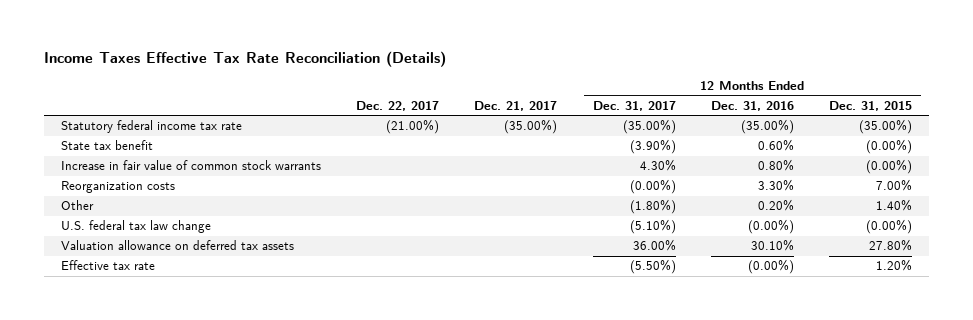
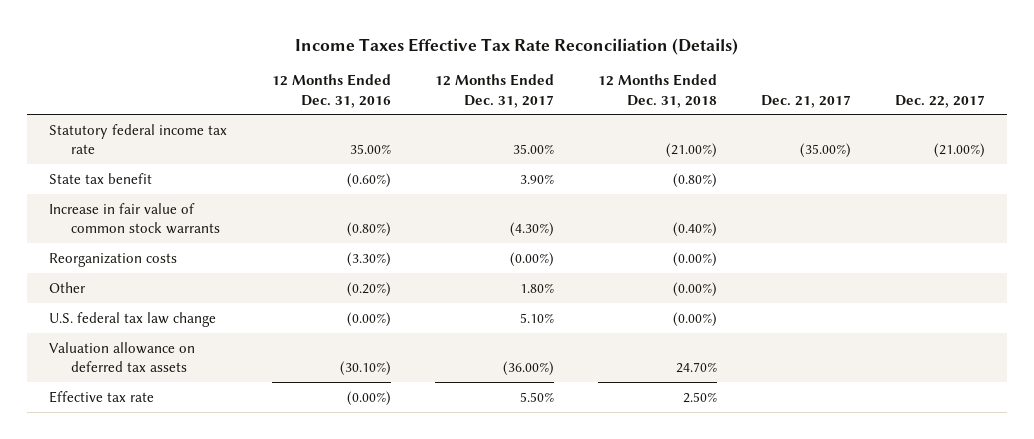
- | Dec. 22, 2017 | Dec. 21, 2017 | 12 Months Ended Dec. 31, 2017 | 12 Months Ended Dec. 31, 2016 | 12 Months Ended Dec. 31, 2015
+ | 12 Months Ended Dec. 31, 2016 | 12 Months Ended Dec. 31, 2017 | 12 Months Ended Dec. 31, 2018 | Dec. 21, 2017 | Dec. 22, 2017
- Statutory federal income tax rate | (21.00%) | (35.00%) | (35.00%) | (35.00%) | (35.00%)
- State tax benefit | | | (3.90%) | 0.60% | (0.00%)
- Increase in fair value of common stock warrants | | | 4.30% | 0.80% | (0.00%)
- Reorganization costs | | | (0.00%) | 3.30% | 7.00%
- Other | | | (1.80%) | 0.20% | 1.40%
- U.S. federal tax law change | | | (5.10%) | (0.00%) | (0.00%)
- Valuation allowance on deferred tax assets | | | 36.00% | 30.10% | 27.80%
- Effective tax rate | | | (5.50%) | (0.00%) | 1.20%
+ Statutory federal income tax rate | 35.00% | 35.00% | (21.00%) | (35.00%) | (21.00%)
+ State tax benefit | (0.60%) | 3.90% | (0.80%) | |
+ Increase in fair value of common stock warrants | (0.80%) | (4.30%) | (0.40%) | |
+ Reorganization costs | (3.30%) | (0.00%) | (0.00%) | |
+ Other | (0.20%) | 1.80% | (0.00%) | |
+ U.S. federal tax law change | (0.00%) | 5.10% | (0.00%) | |
+ Valuation allowance on deferred tax assets | (30.10%) | (36.00%) | 24.70% | |
+ Effective tax rate | (0.00%) | 5.50% | 2.50% | |

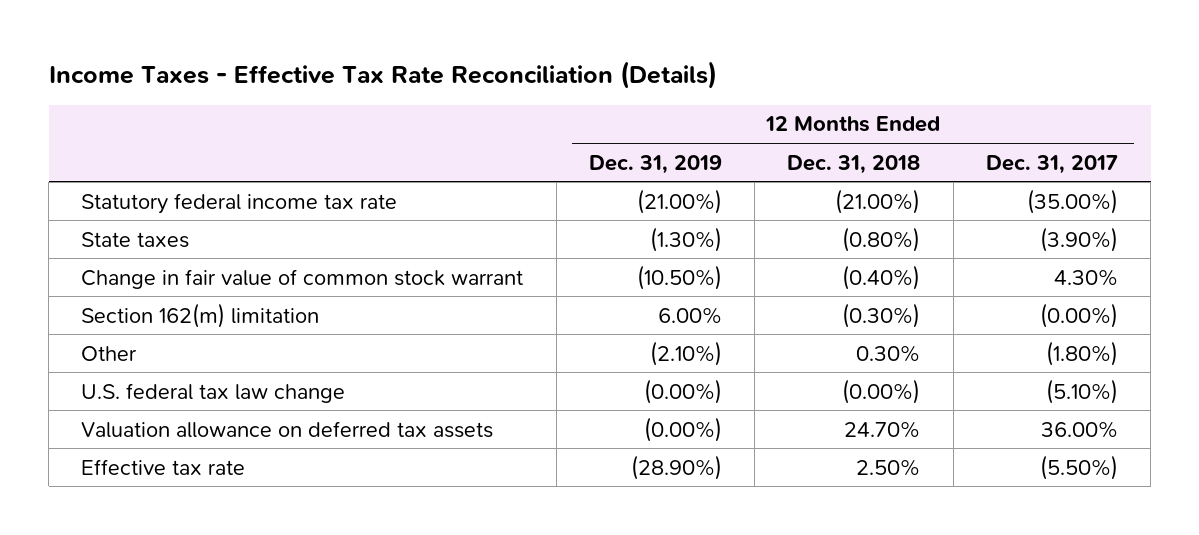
- Income Taxes Effective Tax Rate Reconciliation (Details)
+ Income Taxes - Effective Tax Rate Reconciliation (Details)
- | 12 Months Ended Dec. 31, 2016 | 12 Months Ended Dec. 31, 2017 | 12 Months Ended Dec. 31, 2018 | Dec. 21, 2017 | Dec. 22, 2017
+ | 12 Months Ended Dec. 31, 2019 | 12 Months Ended Dec. 31, 2018 | 12 Months Ended Dec. 31, 2017
- Statutory federal income tax rate | 35.00% | 35.00% | (21.00%) | (35.00%) | (21.00%)
- State tax benefit | (0.60%) | 3.90% | (0.80%) | |
- Increase in fair value of common stock warrants | (0.80%) | (4.30%) | (0.40%) | |
- Reorganization costs | (3.30%) | (0.00%) | (0.00%) | |
- Other | (0.20%) | 1.80% | (0.00%) | |
- U.S. federal tax law change | (0.00%) | 5.10% | (0.00%) | |
- Valuation allowance on deferred tax assets | (30.10%) | (36.00%) | 24.70% | |
- Effective tax rate | (0.00%) | 5.50% | 2.50% | |
+ Statutory federal income tax rate | (21.00%) | (21.00%) | (35.00%)
+ State taxes | (1.30%) | (0.80%) | (3.90%)
+ Change in fair value of common stock warrant | (10.50%) | (0.40%) | 4.30%
+ Section 162(m) limitation | 6.00% | (0.30%) | (0.00%)
+ Other | (2.10%) | 0.30% | (1.80%)
+ U.S. federal tax law change | (0.00%) | (0.00%) | (5.10%)
+ Valuation allowance on deferred tax assets | (0.00%) | 24.70% | 36.00%
+ Effective tax rate | (28.90%) | 2.50% | (5.50%)

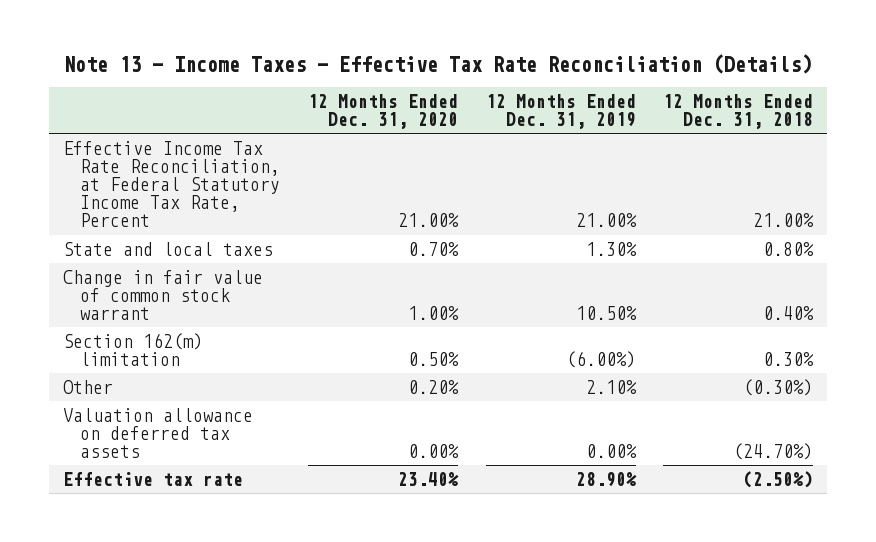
- Income Taxes - Effective Tax Rate Reconciliation (Details)
+ Note 13 - Income Taxes - Effective Tax Rate Reconciliation (Details)
- | 12 Months Ended Dec. 31, 2019 | 12 Months Ended Dec. 31, 2018 | 12 Months Ended Dec. 31, 2017
+ | 12 Months Ended Dec. 31, 2020 | 12 Months Ended Dec. 31, 2019 | 12 Months Ended Dec. 31, 2018
- Statutory federal income tax rate | (21.00%) | (21.00%) | (35.00%)
- State taxes | (1.30%) | (0.80%) | (3.90%)
- Change in fair value of common stock warrant | (10.50%) | (0.40%) | 4.30%
- Section 162(m) limitation | 6.00% | (0.30%) | (0.00%)
- Other | (2.10%) | 0.30% | (1.80%)
- U.S. federal tax law change | (0.00%) | (0.00%) | (5.10%)
- Valuation allowance on deferred tax assets | (0.00%) | 24.70% | 36.00%
- Effective tax rate | (28.90%) | 2.50% | (5.50%)
+ Effective Income Tax Rate Reconciliation, at Federal Statutory Income Tax Rate, Percent | 21.00% | 21.00% | 21.00%
+ State and local taxes | 0.70% | 1.30% | 0.80%
+ Change in fair value of common stock warrant | 1.00% | 10.50% | 0.40%
+ Section 162(m) limitation | 0.50% | (6.00%) | 0.30%
+ Other | 0.20% | 2.10% | (0.30%)
+ Valuation allowance on deferred tax assets | 0.00% | 0.00% | (24.70%)
+ Effective tax rate | 23.40% | 28.90% | (2.50%)

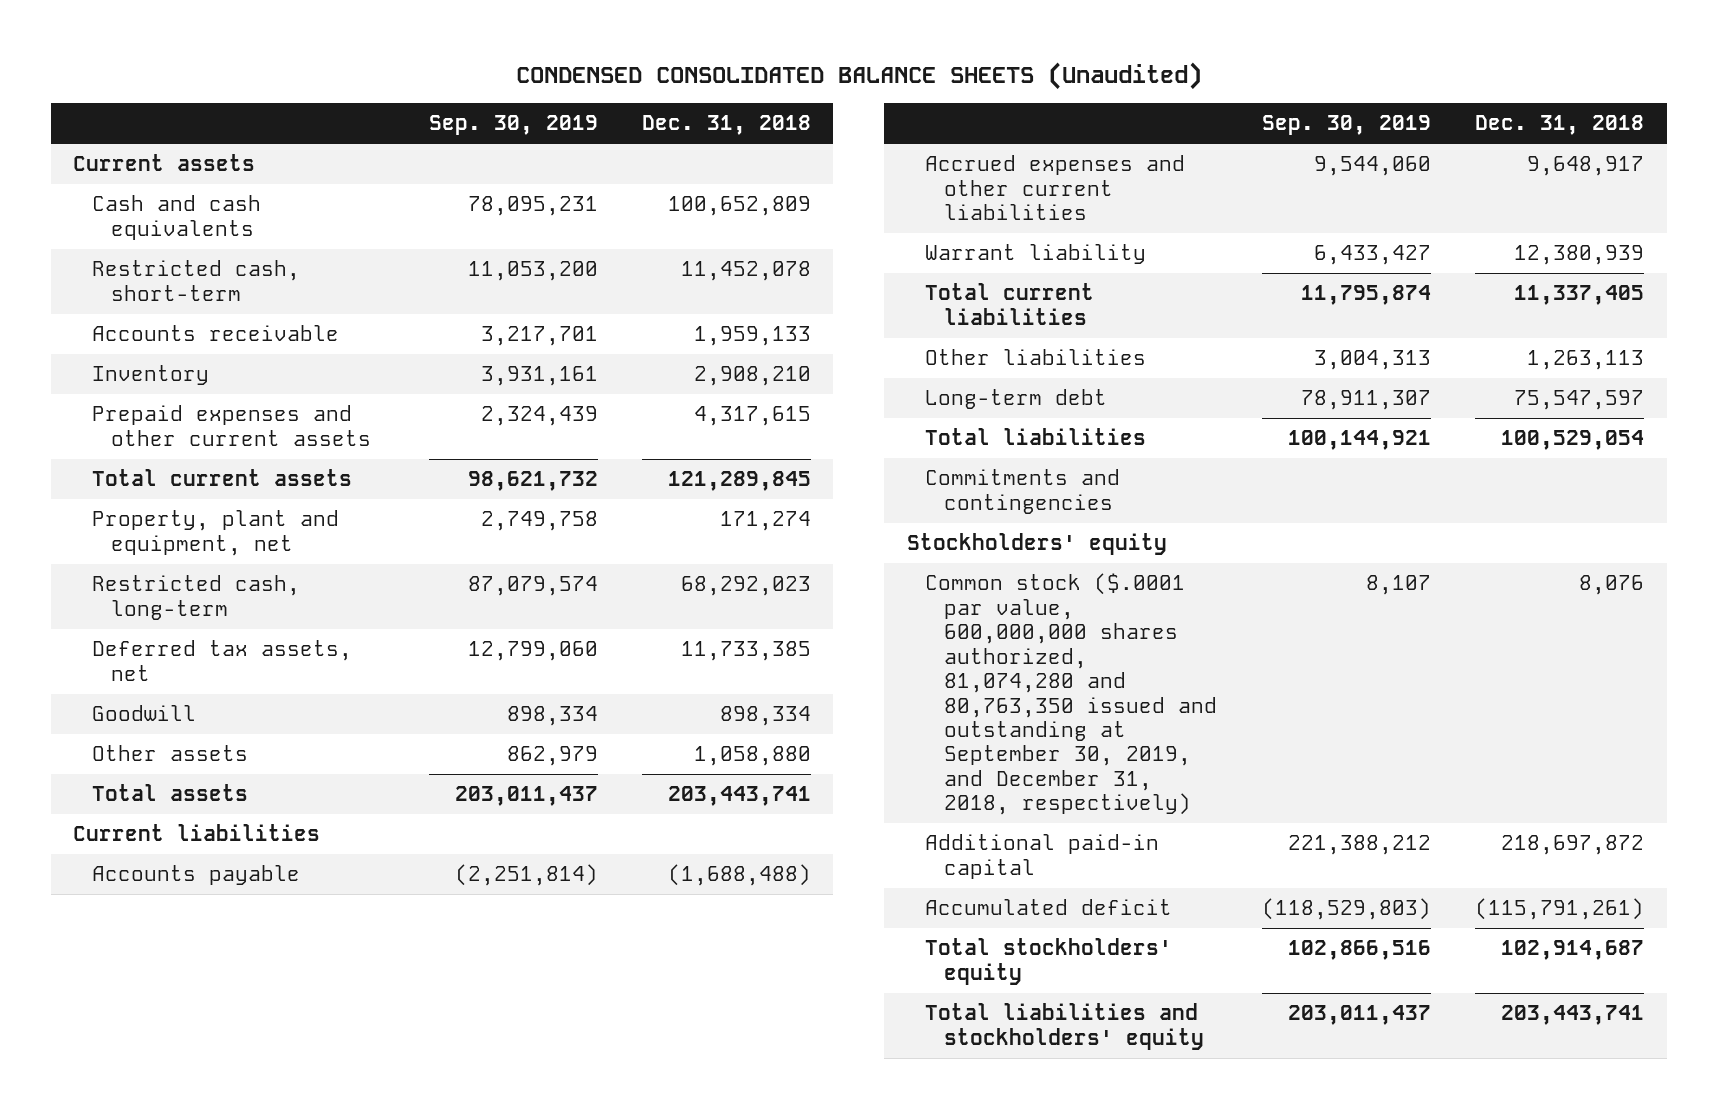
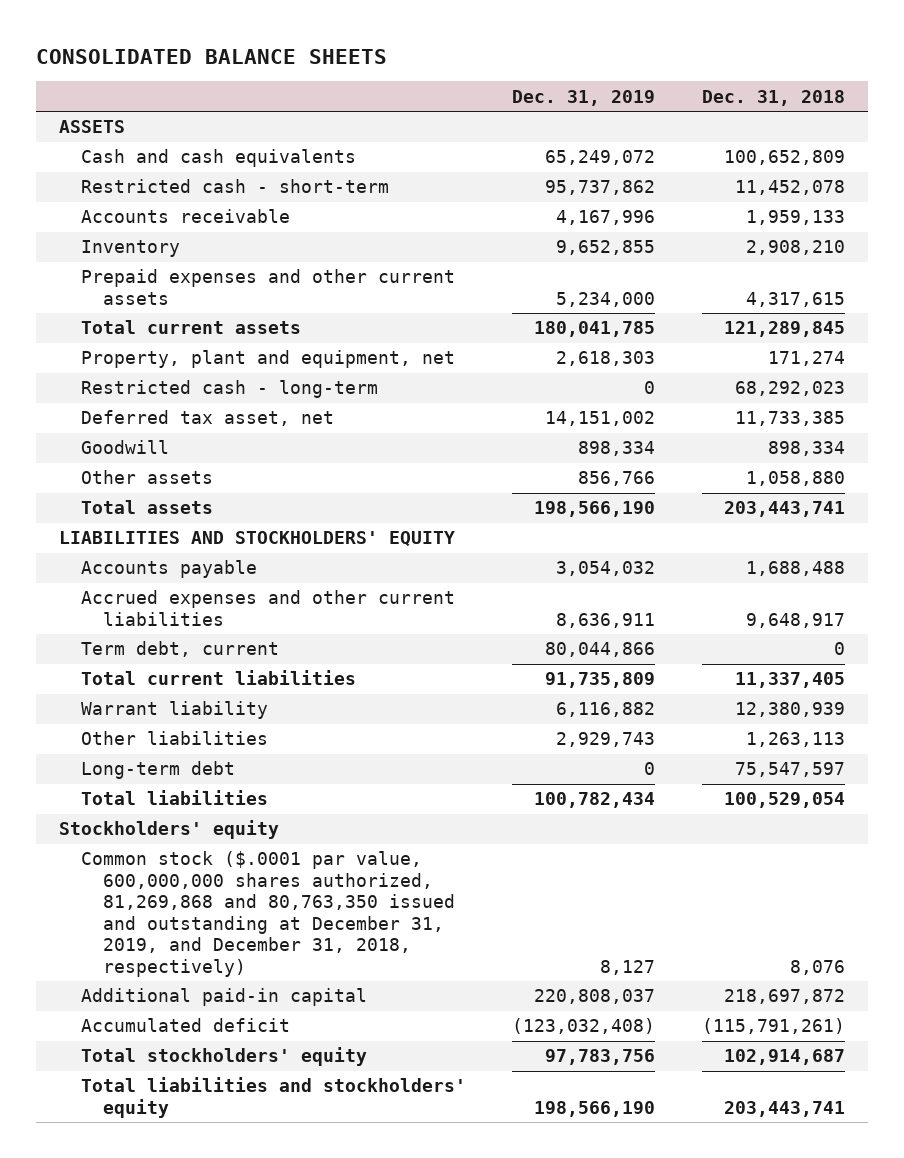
- CONDENSED CONSOLIDATED BALANCE SHEETS (Unaudited)
+ CONSOLIDATED BALANCE SHEETS
- | Sep. 30, 2019 | Dec. 31, 2018
+ | Dec. 31, 2019 | Dec. 31, 2018
- Current assets
+ ASSETS
- Restricted cash, short-term | 11,053,200 | 11,452,078
+ Restricted cash - short-term | 95,737,862 | 11,452,078
- Restricted cash, long-term | 87,079,574 | 68,292,023
- Deferred tax assets, net | 12,799,060 | 11,733,385
+ Restricted cash - long-term | 0 | 68,292,023
+ Deferred tax asset, net | 14,151,002 | 11,733,385
- Current liabilities
- Accounts payable | (2,251,814) | (1,688,488)
+ LIABILITIES AND STOCKHOLDERS' EQUITY
+ Accounts payable | 3,054,032 | 1,688,488
+ Term debt, current | 80,044,866 | 0
moved down: Warrant liability | 6,116,882 | 12,380,939
- Commitments and contingencies
- Common stock ($.0001 par value, 600,000,000 shares authorized, 81,074,280 and 80,763,350 issued and outstanding at September 30, 2019, and December 31, 2018, respectively) | 8,107 | 8,076
+ Common stock ($.0001 par value, 600,000,000 shares authorized, 81,269,868 and 80,763,350 issued and outstanding at December 31, 2019, and December 31, 2018, respectively) | 8,127 | 8,076

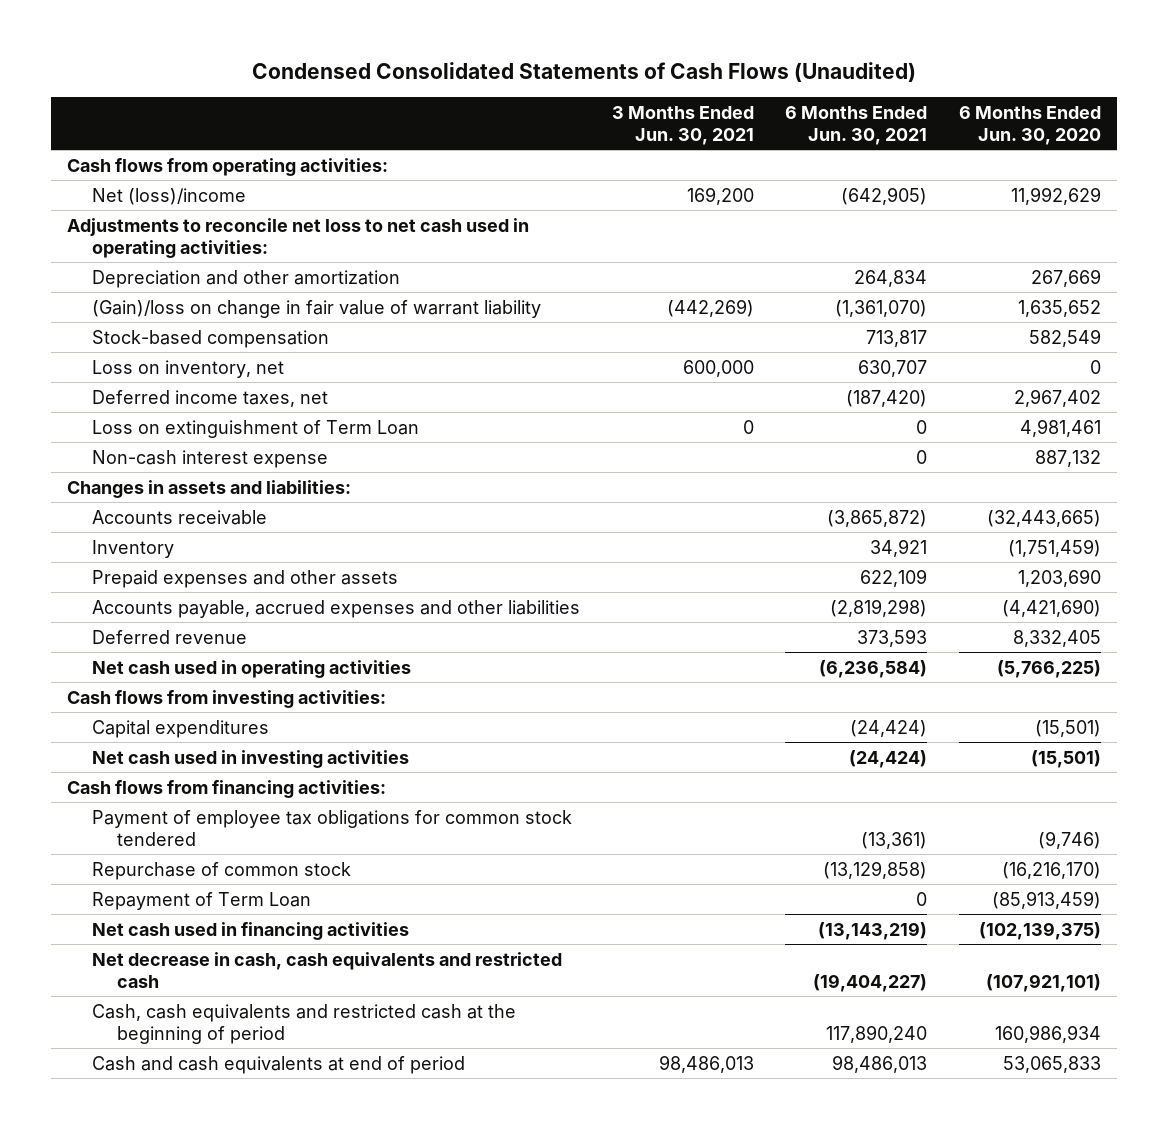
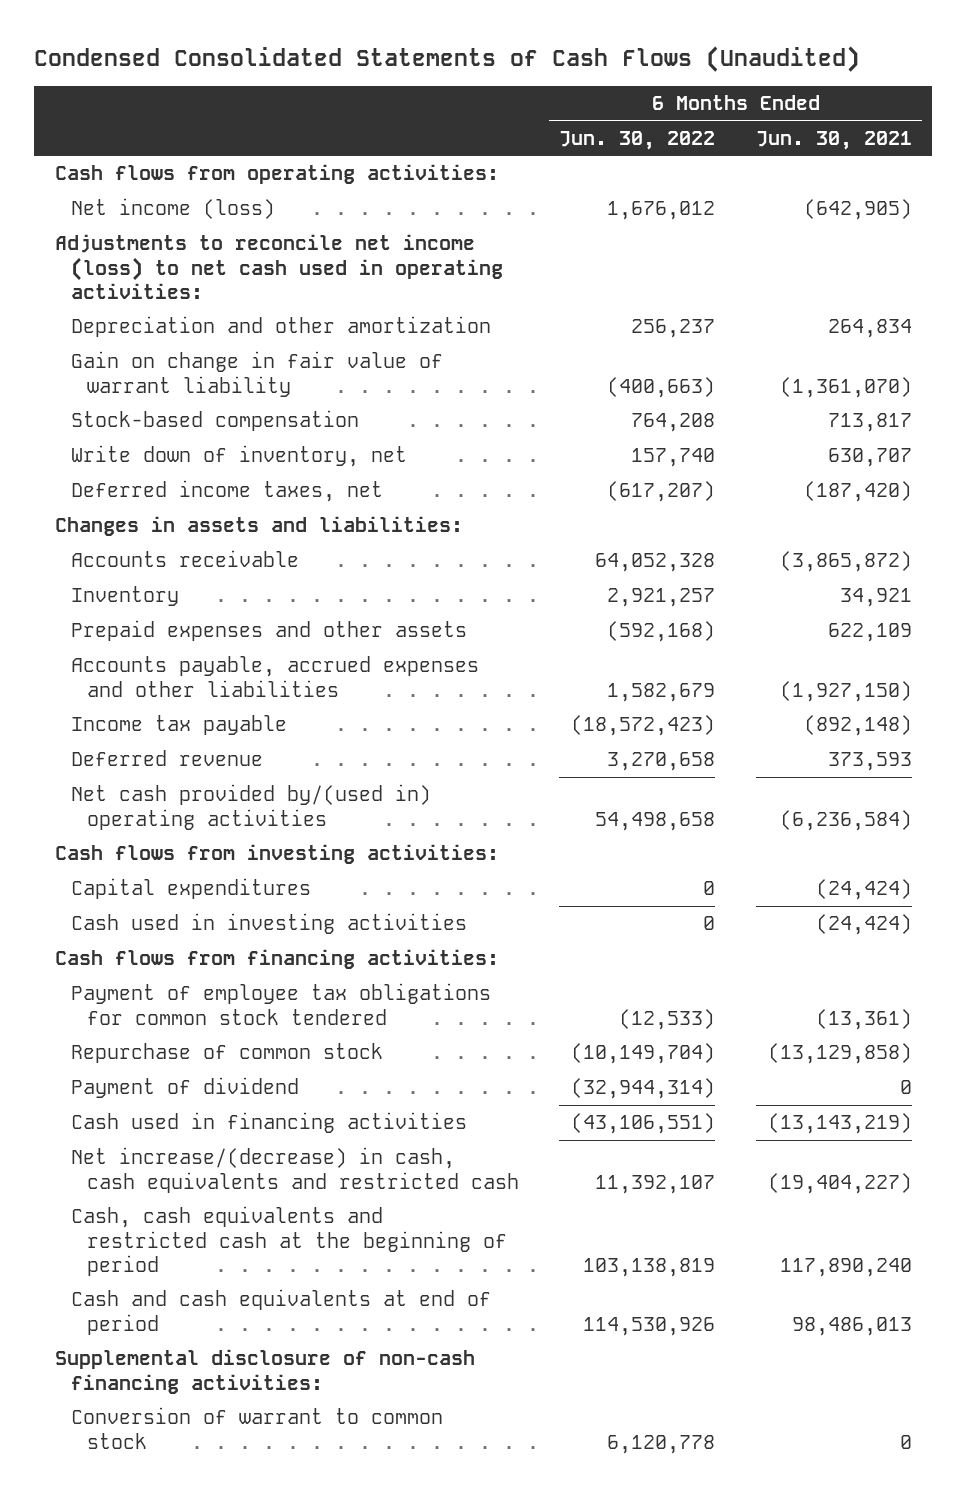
- | 3 Months Ended Jun. 30, 2021 | 6 Months Ended Jun. 30, 2021 | 6 Months Ended Jun. 30, 2020
+ | 6 Months Ended Jun. 30, 2022 | 6 Months Ended Jun. 30, 2021
- Net (loss)/income | 169,200 | (642,905) | 11,992,629
- Adjustments to reconcile net loss to net cash used in operating activities:
+ Net income (loss) | 1,676,012 | (642,905)
+ Adjustments to reconcile net income (loss) to net cash used in operating activities:
- (Gain)/loss on change in fair value of warrant liability | (442,269) | (1,361,070) | 1,635,652
+ Gain on change in fair value of warrant liability | (400,663) | (1,361,070)
- Loss on inventory, net | 600,000 | 630,707 | 0
+ Write down of inventory, net | 157,740 | 630,707
- Loss on extinguishment of Term Loan | 0 | 0 | 4,981,461
- Non-cash interest expense | | 0 | 887,132
- Accounts payable, accrued expenses and other liabilities | | (2,819,298) | (4,421,690)
+ Accounts payable, accrued expenses and other liabilities | 1,582,679 | (1,927,150)
+ Income tax payable | (18,572,423) | (892,148)
- Net cash used in operating activities | | (6,236,584) | (5,766,225)
+ Net cash provided by/(used in) operating activities | 54,498,658 | (6,236,584)
- Net cash used in investing activities | | (24,424) | (15,501)
+ Cash used in investing activities | 0 | (24,424)
- Repayment of Term Loan | | 0 | (85,913,459)
- Net cash used in financing activities | | (13,143,219) | (102,139,375)
- Net decrease in cash, cash equivalents and restricted cash | | (19,404,227) | (107,921,101)
+ Payment of dividend | (32,944,314) | 0
+ Cash used in financing activities | (43,106,551) | (13,143,219)
+ Net increase/(decrease) in cash, cash equivalents and restricted cash | 11,392,107 | (19,404,227)
+ Supplemental disclosure of non-cash financing activities:
+ Conversion of warrant to common stock | 6,120,778 | 0

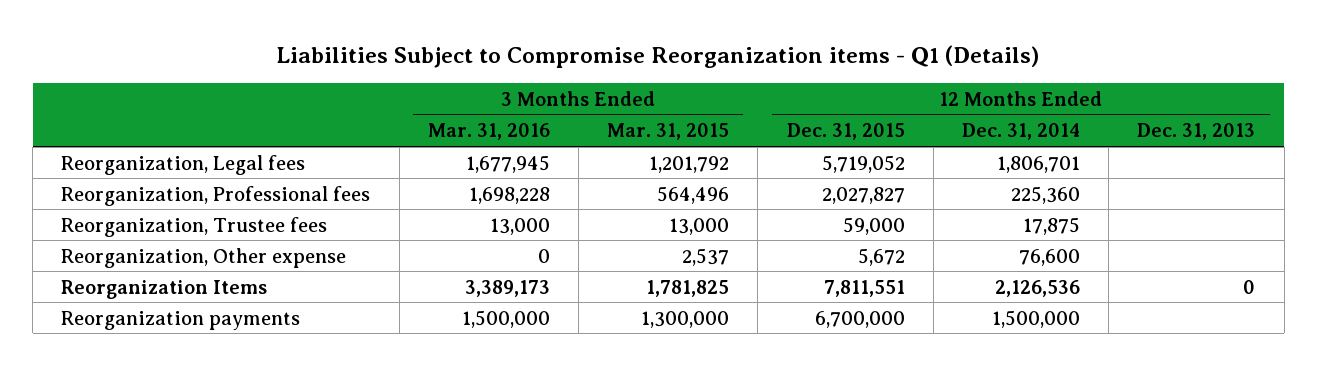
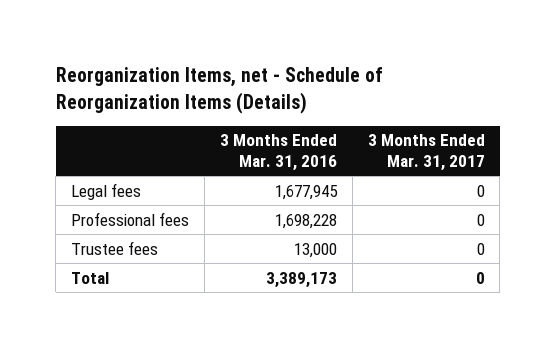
- Liabilities Subject to Compromise Reorganization items - Q1 (Details)
+ Reorganization Items, net - Schedule of Reorganization Items (Details)
- | 3 Months Ended Mar. 31, 2016 | 3 Months Ended Mar. 31, 2015 | 12 Months Ended Dec. 31, 2015 | 12 Months Ended Dec. 31, 2014 | 12 Months Ended Dec. 31, 2013
+ | 3 Months Ended Mar. 31, 2016 | 3 Months Ended Mar. 31, 2017
- Reorganization, Legal fees | 1,677,945 | 1,201,792 | 5,719,052 | 1,806,701 |
- Reorganization, Professional fees | 1,698,228 | 564,496 | 2,027,827 | 225,360 |
- Reorganization, Trustee fees | 13,000 | 13,000 | 59,000 | 17,875 |
- Reorganization, Other expense | 0 | 2,537 | 5,672 | 76,600 |
- Reorganization Items | 3,389,173 | 1,781,825 | 7,811,551 | 2,126,536 | 0
- Reorganization payments | 1,500,000 | 1,300,000 | 6,700,000 | 1,500,000 |
+ Legal fees | 1,677,945 | 0
+ Professional fees | 1,698,228 | 0
+ Trustee fees | 13,000 | 0
+ Total | 3,389,173 | 0

